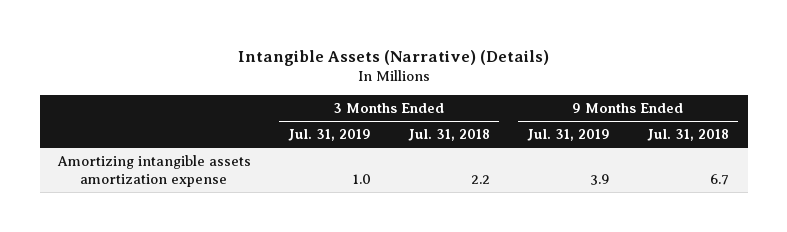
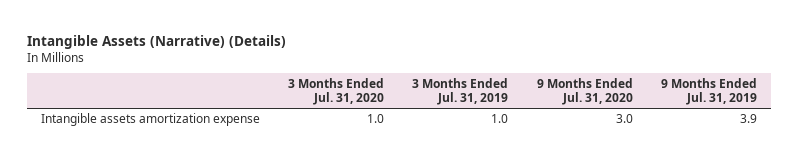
- | 3 Months Ended Jul. 31, 2019 | 3 Months Ended Jul. 31, 2018 | 9 Months Ended Jul. 31, 2019 | 9 Months Ended Jul. 31, 2018
+ | 3 Months Ended Jul. 31, 2020 | 3 Months Ended Jul. 31, 2019 | 9 Months Ended Jul. 31, 2020 | 9 Months Ended Jul. 31, 2019
- Amortizing intangible assets amortization expense | 1.0 | 2.2 | 3.9 | 6.7
+ Intangible assets amortization expense | 1.0 | 1.0 | 3.0 | 3.9

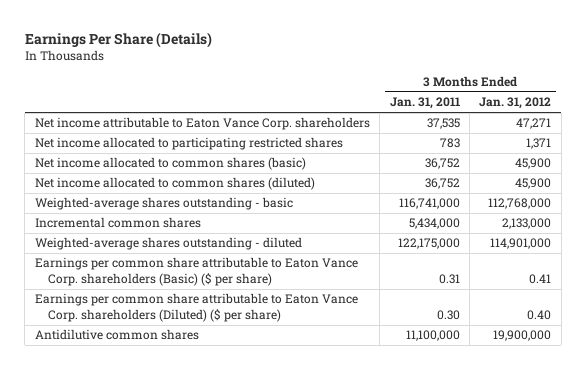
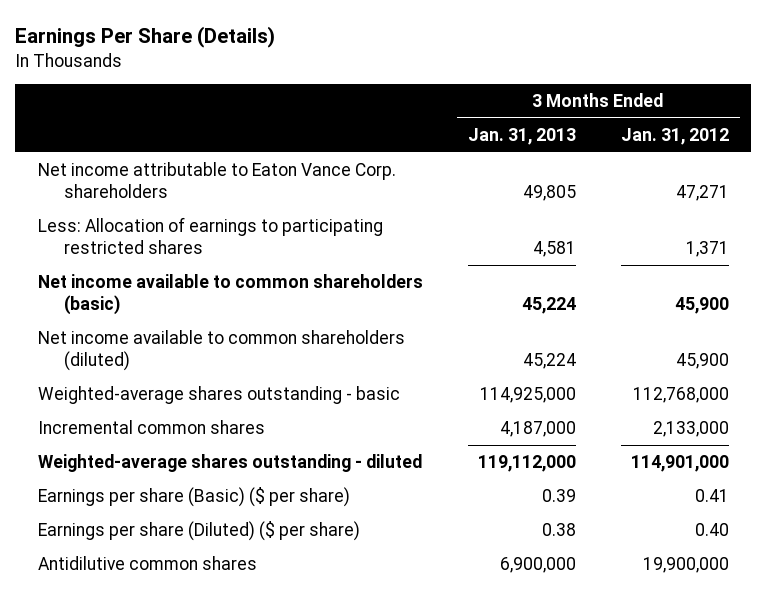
- | 3 Months Ended Jan. 31, 2011 | 3 Months Ended Jan. 31, 2012
+ | 3 Months Ended Jan. 31, 2013 | 3 Months Ended Jan. 31, 2012
- Net income allocated to participating restricted shares | 783 | 1,371
- Net income allocated to common shares (basic) | 36,752 | 45,900
- Net income allocated to common shares (diluted) | 36,752 | 45,900
+ Less: Allocation of earnings to participating restricted shares | 4,581 | 1,371
+ Net income available to common shareholders (basic) | 45,224 | 45,900
+ Net income available to common shareholders (diluted) | 45,224 | 45,900
- Earnings per common share attributable to Eaton Vance Corp. shareholders (Basic) ($ per share) | 0.31 | 0.41
- Earnings per common share attributable to Eaton Vance Corp. shareholders (Diluted) ($ per share) | 0.30 | 0.40
+ Earnings per share (Basic) ($ per share) | 0.39 | 0.41
+ Earnings per share (Diluted) ($ per share) | 0.38 | 0.40

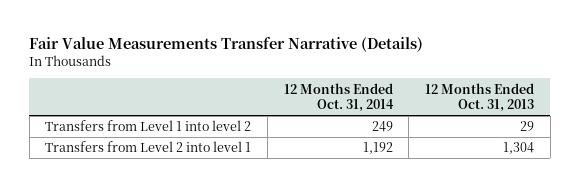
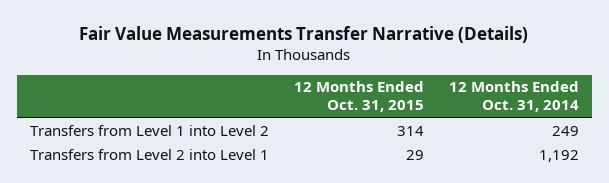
- | 12 Months Ended Oct. 31, 2014 | 12 Months Ended Oct. 31, 2013
+ | 12 Months Ended Oct. 31, 2015 | 12 Months Ended Oct. 31, 2014
- Transfers from Level 1 into level 2 | 249 | 29
- Transfers from Level 2 into level 1 | 1,192 | 1,304
+ Transfers from Level 1 into Level 2 | 314 | 249
+ Transfers from Level 2 into Level 1 | 29 | 1,192

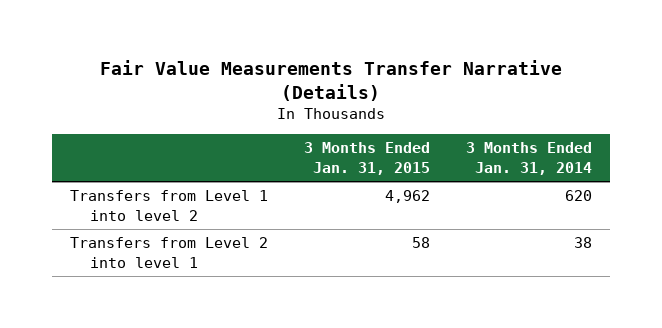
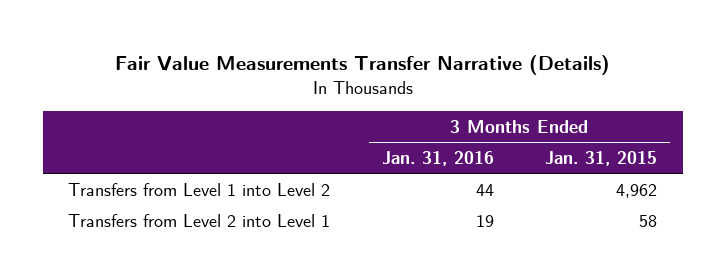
- | 3 Months Ended Jan. 31, 2015 | 3 Months Ended Jan. 31, 2014
+ | 3 Months Ended Jan. 31, 2016 | 3 Months Ended Jan. 31, 2015
- Transfers from Level 1 into level 2 | 4,962 | 620
- Transfers from Level 2 into level 1 | 58 | 38
+ Transfers from Level 1 into Level 2 | 44 | 4,962
+ Transfers from Level 2 into Level 1 | 19 | 58

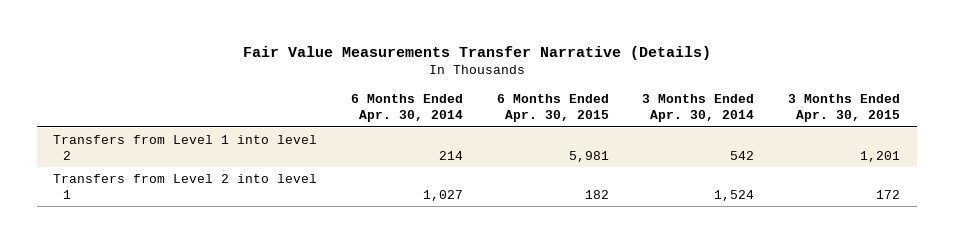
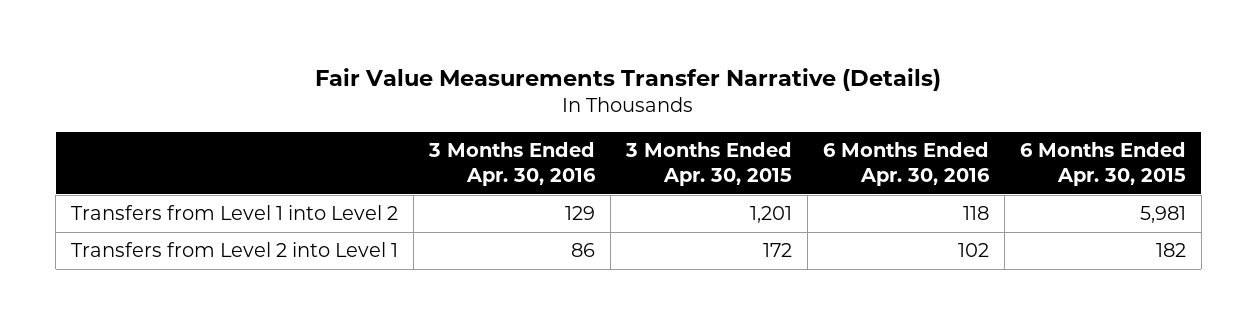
- | 6 Months Ended Apr. 30, 2014 | 6 Months Ended Apr. 30, 2015 | 3 Months Ended Apr. 30, 2014 | 3 Months Ended Apr. 30, 2015
+ | 3 Months Ended Apr. 30, 2016 | 3 Months Ended Apr. 30, 2015 | 6 Months Ended Apr. 30, 2016 | 6 Months Ended Apr. 30, 2015
- Transfers from Level 1 into level 2 | 214 | 5,981 | 542 | 1,201
- Transfers from Level 2 into level 1 | 1,027 | 182 | 1,524 | 172
+ Transfers from Level 1 into Level 2 | 129 | 1,201 | 118 | 5,981
+ Transfers from Level 2 into Level 1 | 86 | 172 | 102 | 182

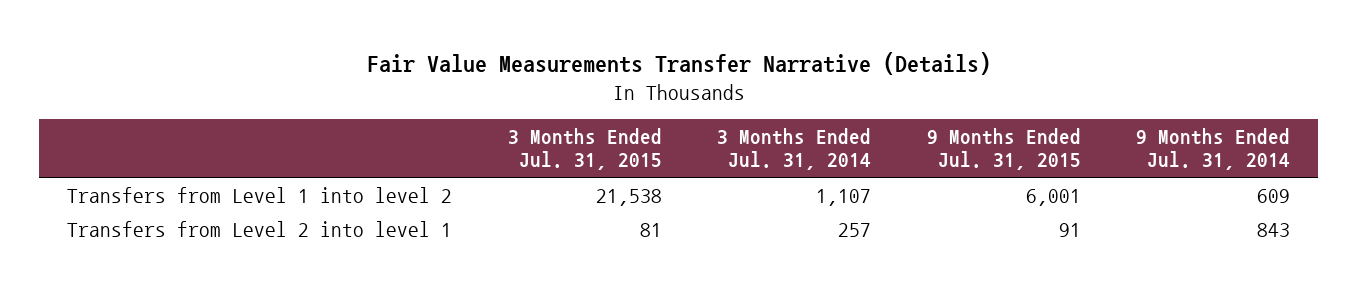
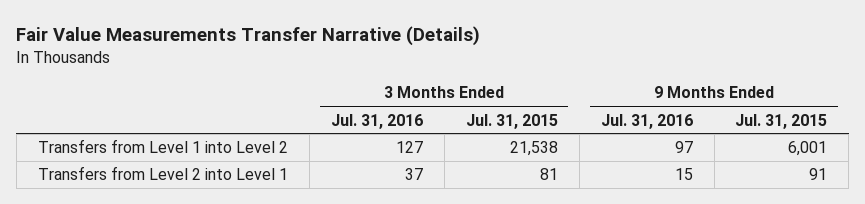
- | 3 Months Ended Jul. 31, 2015 | 3 Months Ended Jul. 31, 2014 | 9 Months Ended Jul. 31, 2015 | 9 Months Ended Jul. 31, 2014
+ | 3 Months Ended Jul. 31, 2016 | 3 Months Ended Jul. 31, 2015 | 9 Months Ended Jul. 31, 2016 | 9 Months Ended Jul. 31, 2015
- Transfers from Level 1 into level 2 | 21,538 | 1,107 | 6,001 | 609
- Transfers from Level 2 into level 1 | 81 | 257 | 91 | 843
+ Transfers from Level 1 into Level 2 | 127 | 21,538 | 97 | 6,001
+ Transfers from Level 2 into Level 1 | 37 | 81 | 15 | 91

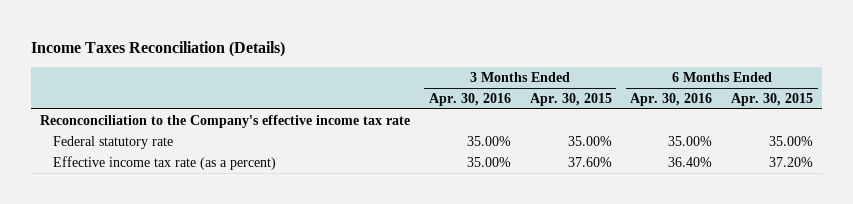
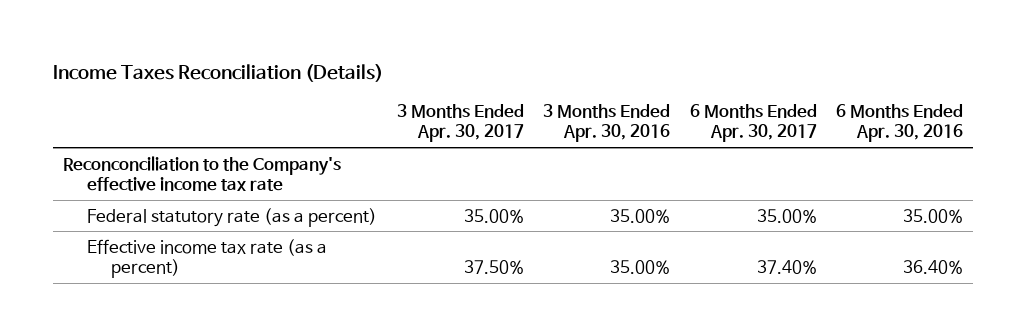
- | 3 Months Ended Apr. 30, 2016 | 3 Months Ended Apr. 30, 2015 | 6 Months Ended Apr. 30, 2016 | 6 Months Ended Apr. 30, 2015
+ | 3 Months Ended Apr. 30, 2017 | 3 Months Ended Apr. 30, 2016 | 6 Months Ended Apr. 30, 2017 | 6 Months Ended Apr. 30, 2016
- Federal statutory rate | 35.00% | 35.00% | 35.00% | 35.00%
+ Federal statutory rate (as a percent) | 35.00% | 35.00% | 35.00% | 35.00%

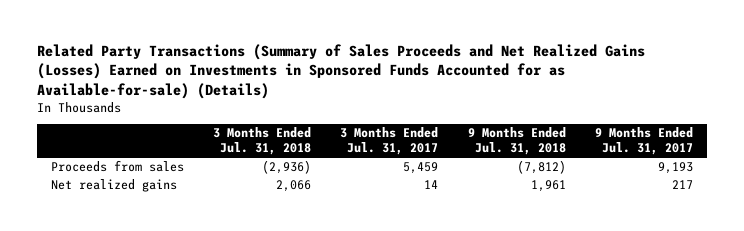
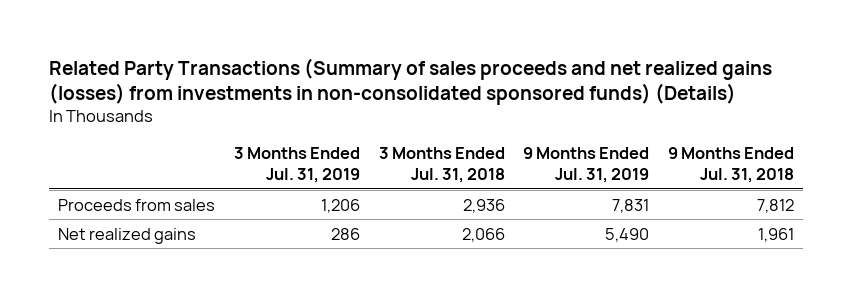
- Related Party Transactions (Summary of Sales Proceeds and Net Realized Gains (Losses) Earned on Investments in Sponsored Funds Accounted for as Available-for-sale) (Details)
+ Related Party Transactions (Summary of sales proceeds and net realized gains (losses) from investments in non-consolidated sponsored funds) (Details)
- | 3 Months Ended Jul. 31, 2018 | 3 Months Ended Jul. 31, 2017 | 9 Months Ended Jul. 31, 2018 | 9 Months Ended Jul. 31, 2017
+ | 3 Months Ended Jul. 31, 2019 | 3 Months Ended Jul. 31, 2018 | 9 Months Ended Jul. 31, 2019 | 9 Months Ended Jul. 31, 2018
- Proceeds from sales | (2,936) | 5,459 | (7,812) | 9,193
+ Proceeds from sales | 1,206 | 2,936 | 7,831 | 7,812

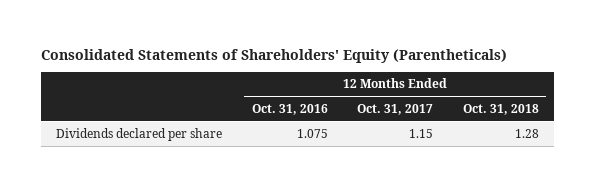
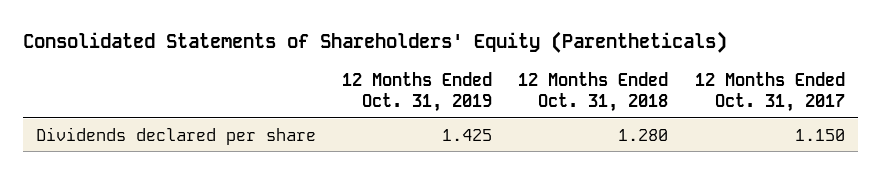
- | 12 Months Ended Oct. 31, 2016 | 12 Months Ended Oct. 31, 2017 | 12 Months Ended Oct. 31, 2018
+ | 12 Months Ended Oct. 31, 2019 | 12 Months Ended Oct. 31, 2018 | 12 Months Ended Oct. 31, 2017
- Dividends declared per share | 1.075 | 1.15 | 1.28
+ Dividends declared per share | 1.425 | 1.280 | 1.150

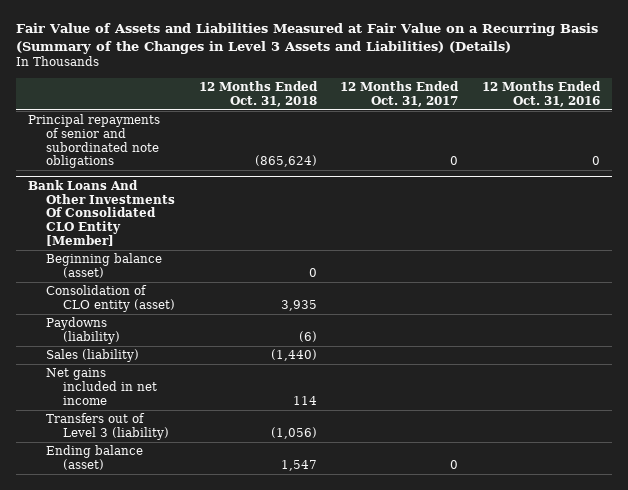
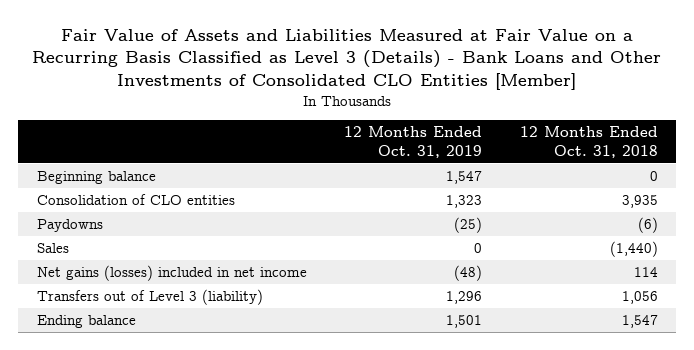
- Fair Value of Assets and Liabilities Measured at Fair Value on a Recurring Basis (Summary of the Changes in Level 3 Assets and Liabilities) (Details)
+ Fair Value of Assets and Liabilities Measured at Fair Value on a Recurring Basis Classified as Level 3 (Details) - Bank Loans and Other Investments of Consolidated CLO Entities [Member]
- | 12 Months Ended Oct. 31, 2018 | 12 Months Ended Oct. 31, 2017 | 12 Months Ended Oct. 31, 2016
+ | 12 Months Ended Oct. 31, 2019 | 12 Months Ended Oct. 31, 2018
- Principal repayments of senior and subordinated note obligations | (865,624) | 0 | 0
- Bank Loans And Other Investments Of Consolidated CLO Entity [Member]
- Beginning balance (asset) | 0 | |
- Consolidation of CLO entity (asset) | 3,935 | |
- Paydowns (liability) | (6) | |
- Sales (liability) | (1,440) | |
- Net gains included in net income | 114 | |
- Transfers out of Level 3 (liability) | (1,056) | |
- Ending balance (asset) | 1,547 | 0 |
+ Beginning balance | 1,547 | 0
+ Consolidation of CLO entities | 1,323 | 3,935
+ Paydowns | (25) | (6)
+ Sales | 0 | (1,440)
+ Net gains (losses) included in net income | (48) | 114
+ Transfers out of Level 3 (liability) | 1,296 | 1,056
+ Ending balance | 1,501 | 1,547

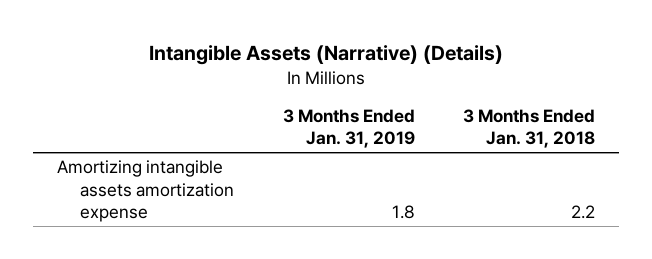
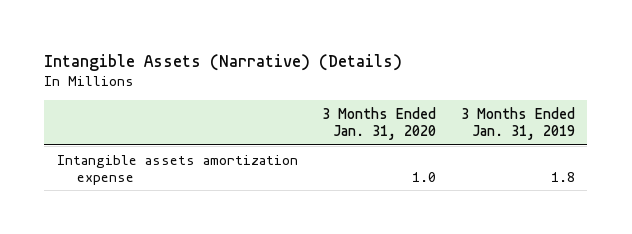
- | 3 Months Ended Jan. 31, 2019 | 3 Months Ended Jan. 31, 2018
+ | 3 Months Ended Jan. 31, 2020 | 3 Months Ended Jan. 31, 2019
- Amortizing intangible assets amortization expense | 1.8 | 2.2
+ Intangible assets amortization expense | 1.0 | 1.8

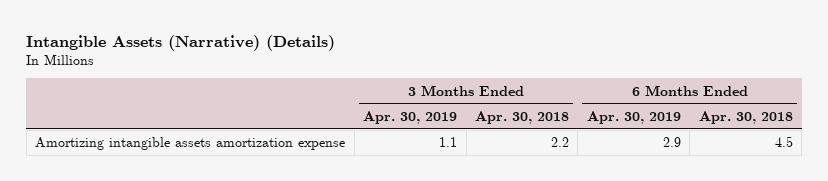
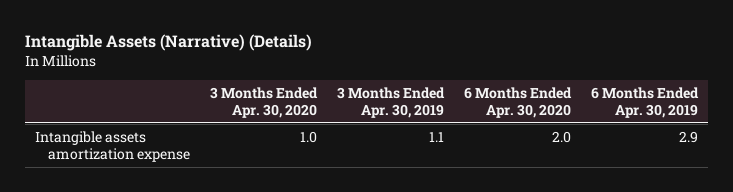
- | 3 Months Ended Apr. 30, 2019 | 3 Months Ended Apr. 30, 2018 | 6 Months Ended Apr. 30, 2019 | 6 Months Ended Apr. 30, 2018
+ | 3 Months Ended Apr. 30, 2020 | 3 Months Ended Apr. 30, 2019 | 6 Months Ended Apr. 30, 2020 | 6 Months Ended Apr. 30, 2019
- Amortizing intangible assets amortization expense | 1.1 | 2.2 | 2.9 | 4.5
+ Intangible assets amortization expense | 1.0 | 1.1 | 2.0 | 2.9

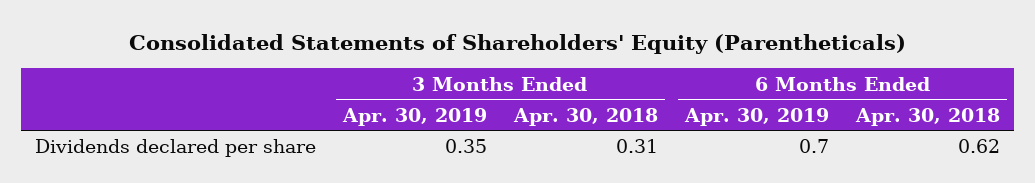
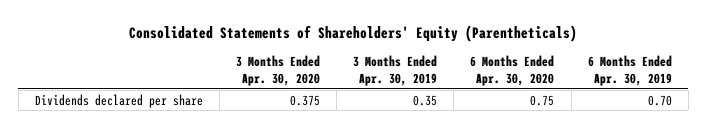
- | 3 Months Ended Apr. 30, 2019 | 3 Months Ended Apr. 30, 2018 | 6 Months Ended Apr. 30, 2019 | 6 Months Ended Apr. 30, 2018
+ | 3 Months Ended Apr. 30, 2020 | 3 Months Ended Apr. 30, 2019 | 6 Months Ended Apr. 30, 2020 | 6 Months Ended Apr. 30, 2019
- Dividends declared per share | 0.35 | 0.31 | 0.7 | 0.62
+ Dividends declared per share | 0.375 | 0.35 | 0.75 | 0.70

